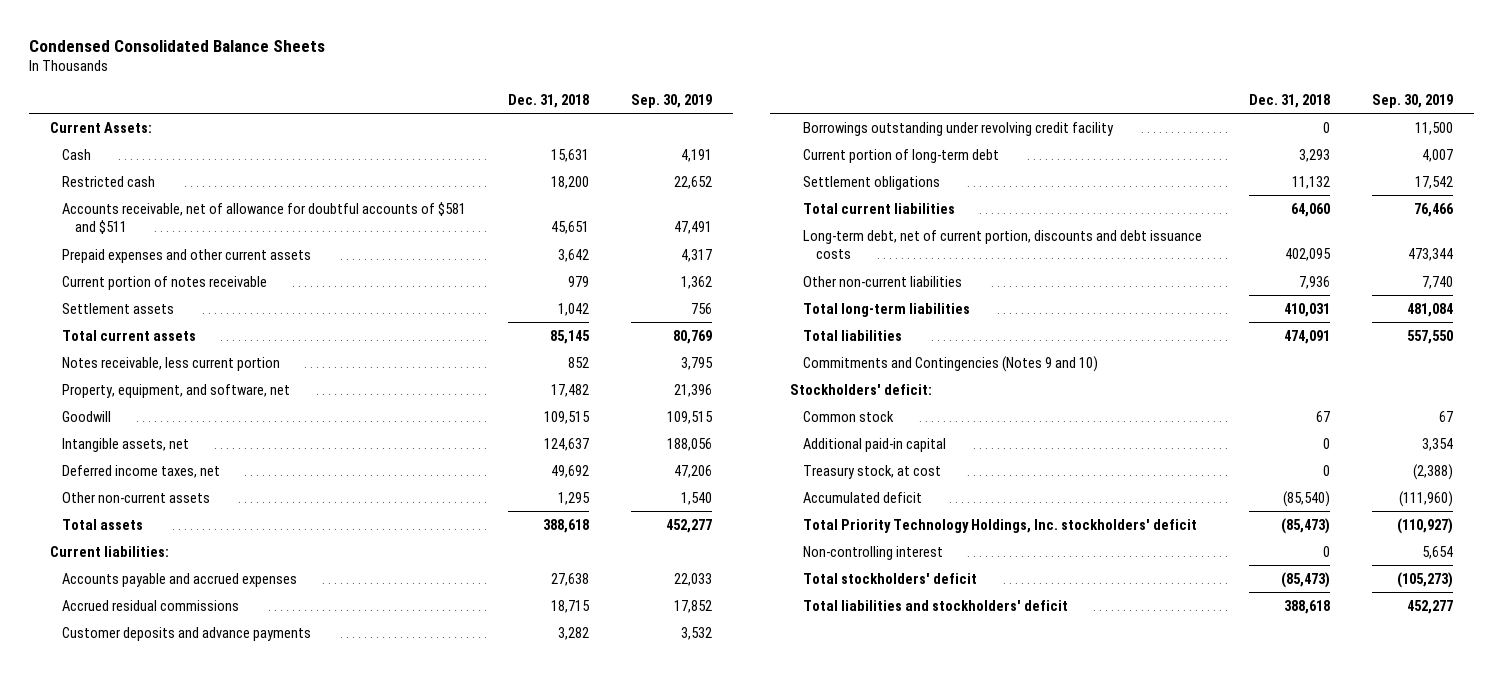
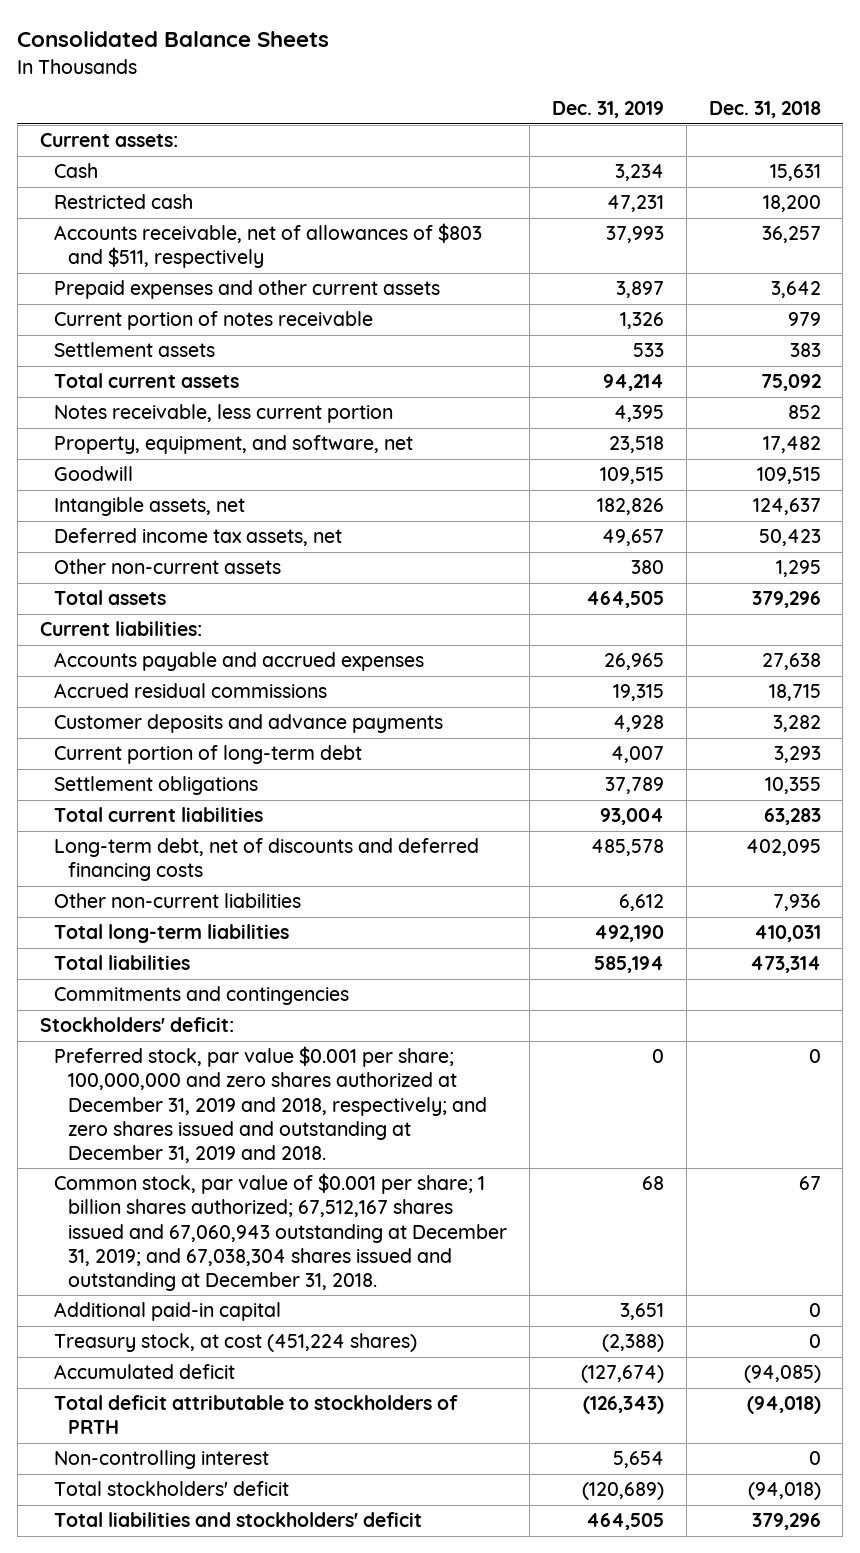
- Condensed Consolidated Balance Sheets
+ Consolidated Balance Sheets
- | Dec. 31, 2018 | Sep. 30, 2019
+ | Dec. 31, 2019 | Dec. 31, 2018
- Current Assets:
+ Current assets:
- Accounts receivable, net of allowance for doubtful accounts of $581 and $511 | 45,651 | 47,491
+ Accounts receivable, net of allowances of $803 and $511, respectively | 37,993 | 36,257
- Settlement assets | 1,042 | 756
- Total current assets | 85,145 | 80,769
+ Settlement assets | 533 | 383
+ Total current assets | 94,214 | 75,092
- Deferred income taxes, net | 49,692 | 47,206
+ Deferred income tax assets, net | 49,657 | 50,423
- Total assets | 388,618 | 452,277
+ Total assets | 464,505 | 379,296
- Borrowings outstanding under revolving credit facility | 0 | 11,500
- Settlement obligations | 11,132 | 17,542
- Total current liabilities | 64,060 | 76,466
- Long-term debt, net of current portion, discounts and debt issuance costs | 402,095 | 473,344
+ Settlement obligations | 37,789 | 10,355
+ Total current liabilities | 93,004 | 63,283
+ Long-term debt, net of discounts and deferred financing costs | 485,578 | 402,095
- Total liabilities | 474,091 | 557,550
- Commitments and Contingencies (Notes 9 and 10)
+ Total liabilities | 585,194 | 473,314
+ Commitments and contingencies
- Common stock | 67 | 67
+ Preferred stock, par value $0.001 per share; 100,000,000 and zero shares authorized at December 31, 2019 and 2018, respectively; and zero shares issued and outstanding at December 31, 2019 and 2018. | 0 | 0
+ Common stock, par value of $0.001 per share; 1 billion shares authorized; 67,512,167 shares issued and 67,060,943 outstanding at December 31, 2019; and 67,038,304 shares issued and outstanding at December 31, 2018. | 68 | 67
- Treasury stock, at cost | 0 | (2,388)
- Accumulated deficit | (85,540) | (111,960)
- Total Priority Technology Holdings, Inc. stockholders' deficit | (85,473) | (110,927)
+ Treasury stock, at cost (451,224 shares) | (2,388) | 0
+ Accumulated deficit | (127,674) | (94,085)
+ Total deficit attributable to stockholders of PRTH | (126,343) | (94,018)
- Total stockholders' deficit | (85,473) | (105,273)
- Total liabilities and stockholders' deficit | 388,618 | 452,277
+ Total stockholders' deficit | (120,689) | (94,018)
+ Total liabilities and stockholders' deficit | 464,505 | 379,296

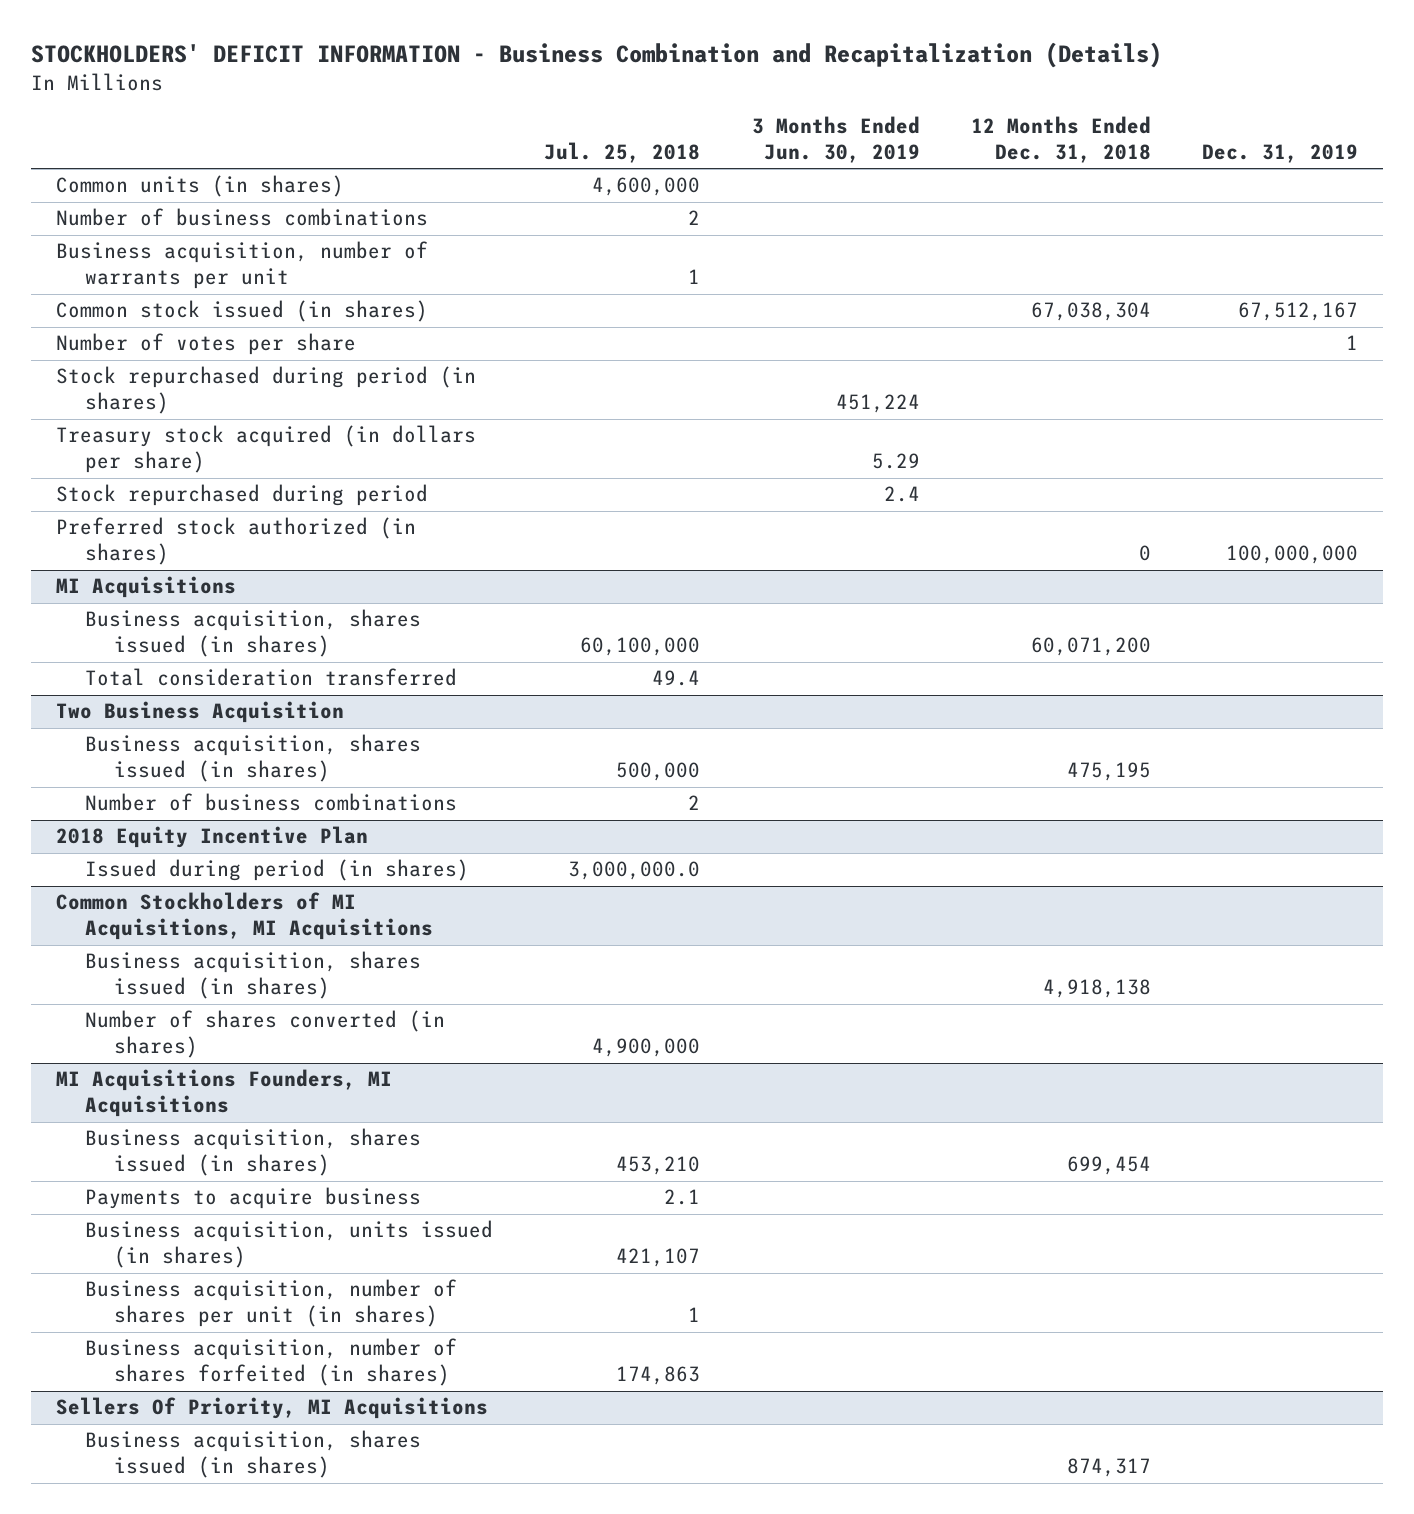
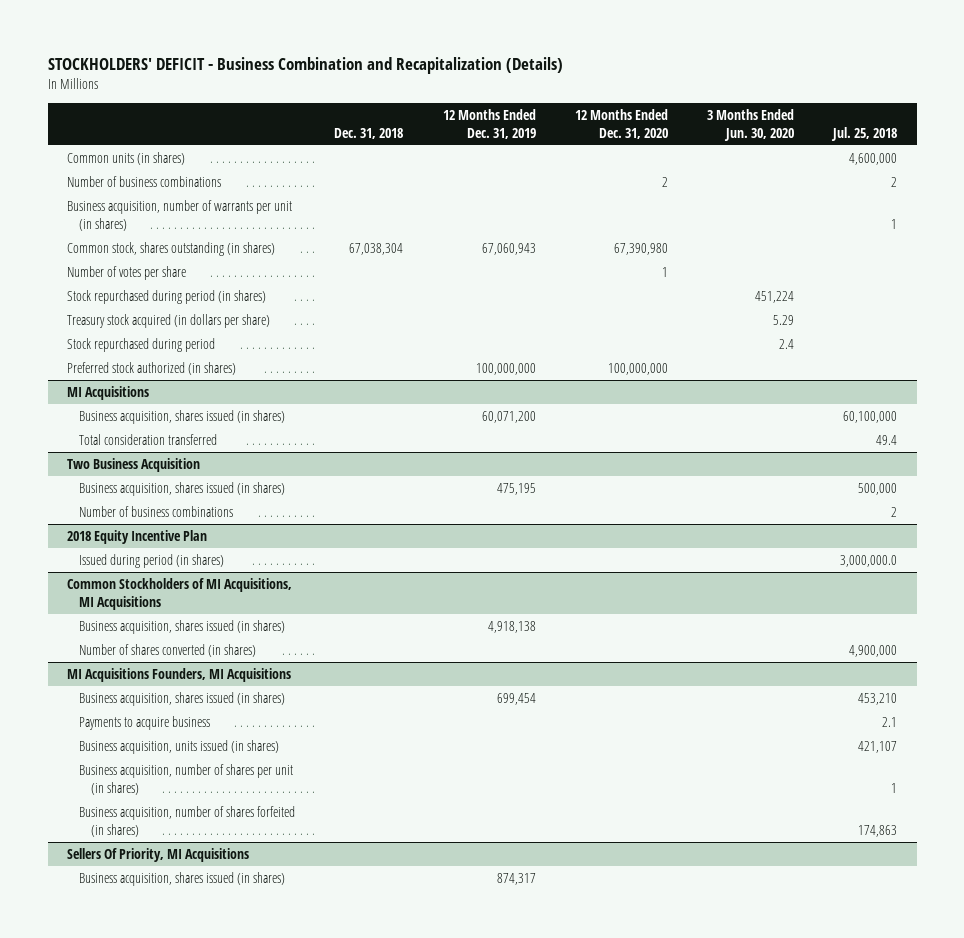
- STOCKHOLDERS' DEFICIT INFORMATION - Business Combination and Recapitalization (Details)
+ STOCKHOLDERS' DEFICIT - Business Combination and Recapitalization (Details)
- | Jul. 25, 2018 | 3 Months Ended Jun. 30, 2019 | 12 Months Ended Dec. 31, 2018 | Dec. 31, 2019
+ | Dec. 31, 2018 | 12 Months Ended Dec. 31, 2019 | 12 Months Ended Dec. 31, 2020 | 3 Months Ended Jun. 30, 2020 | Jul. 25, 2018
- Business acquisition, number of warrants per unit | 1 | | |
- Common stock issued (in shares) | | | 67,038,304 | 67,512,167
+ Business acquisition, number of warrants per unit (in shares) | | | | | 1
+ Common stock, shares outstanding (in shares) | 67,038,304 | 67,060,943 | 67,390,980 | |

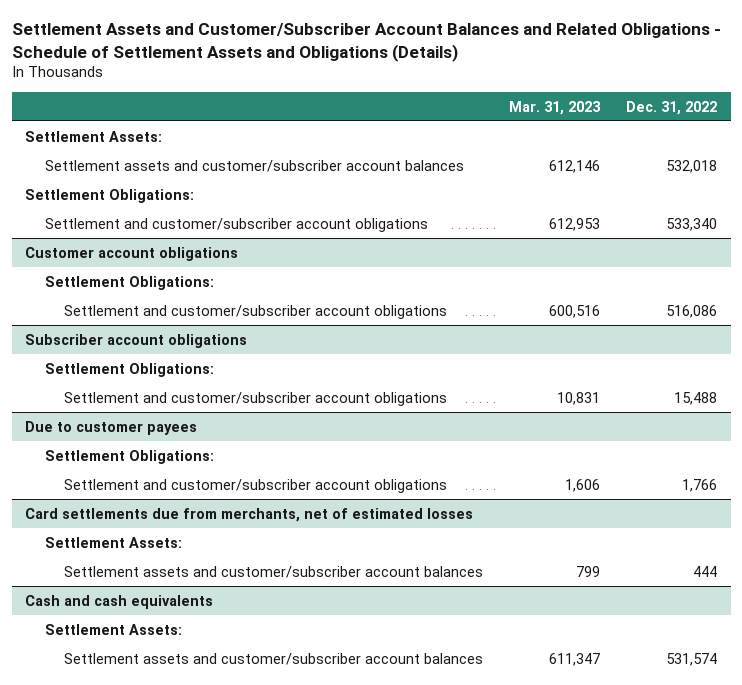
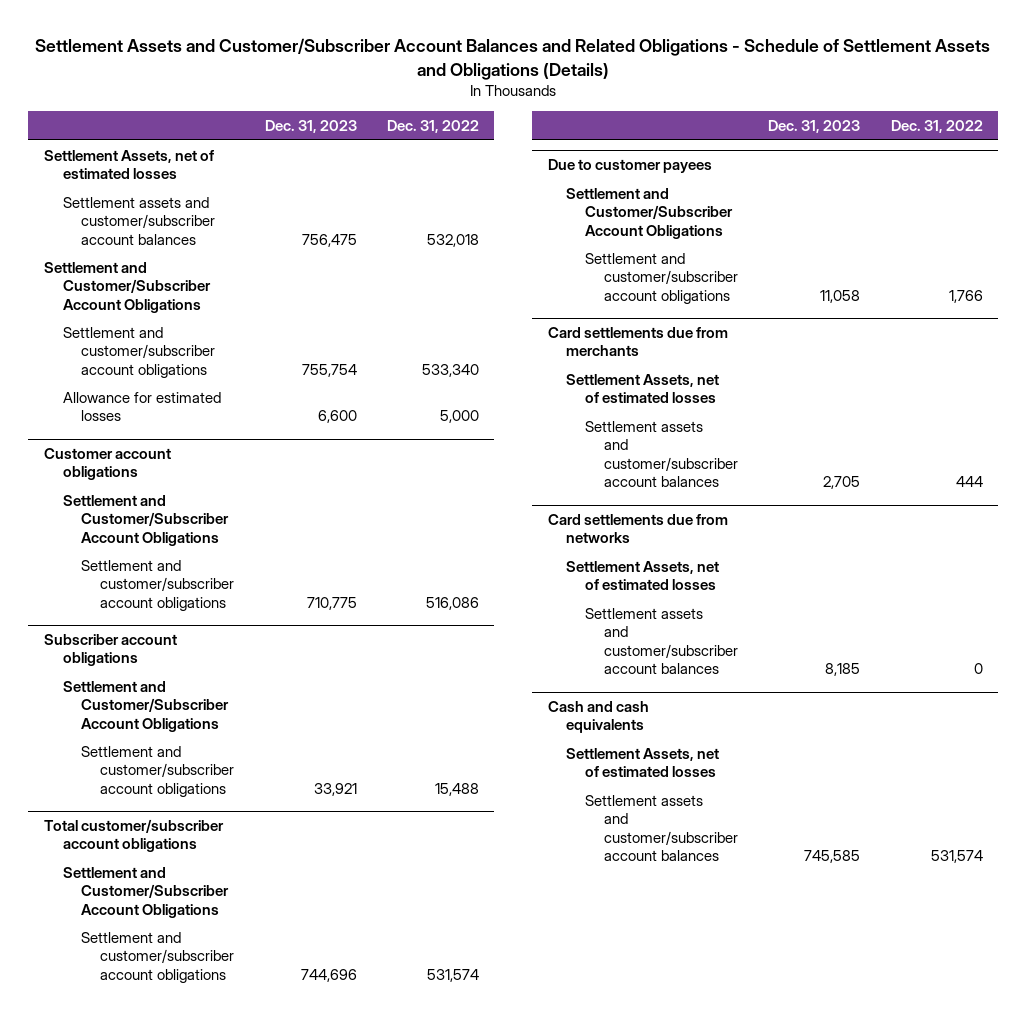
- | Mar. 31, 2023 | Dec. 31, 2022
+ | Dec. 31, 2023 | Dec. 31, 2022
- Settlement Assets:
+ Settlement Assets, net of estimated losses
- Settlement Obligations:
+ Settlement and Customer/Subscriber Account Obligations
+ Allowance for estimated losses | 6,600 | 5,000
@ Customer account obligations
- Settlement Obligations:
+ Settlement and Customer/Subscriber Account Obligations
@ Subscriber account obligations
- Settlement Obligations:
+ Settlement and Customer/Subscriber Account Obligations
+ Total customer/subscriber account obligations
+ Settlement and Customer/Subscriber Account Obligations
+ Settlement and customer/subscriber account obligations | 744,696 | 531,574
@ Due to customer payees
- Settlement Obligations:
+ Settlement and Customer/Subscriber Account Obligations
- Card settlements due from merchants, net of estimated losses
- Settlement Assets:
+ Card settlements due from merchants
+ Settlement Assets, net of estimated losses
+ Card settlements due from networks
+ Settlement Assets, net of estimated losses
+ Settlement assets and customer/subscriber account balances | 8,185 | 0
@ Cash and cash equivalents
- Settlement Assets:
+ Settlement Assets, net of estimated losses

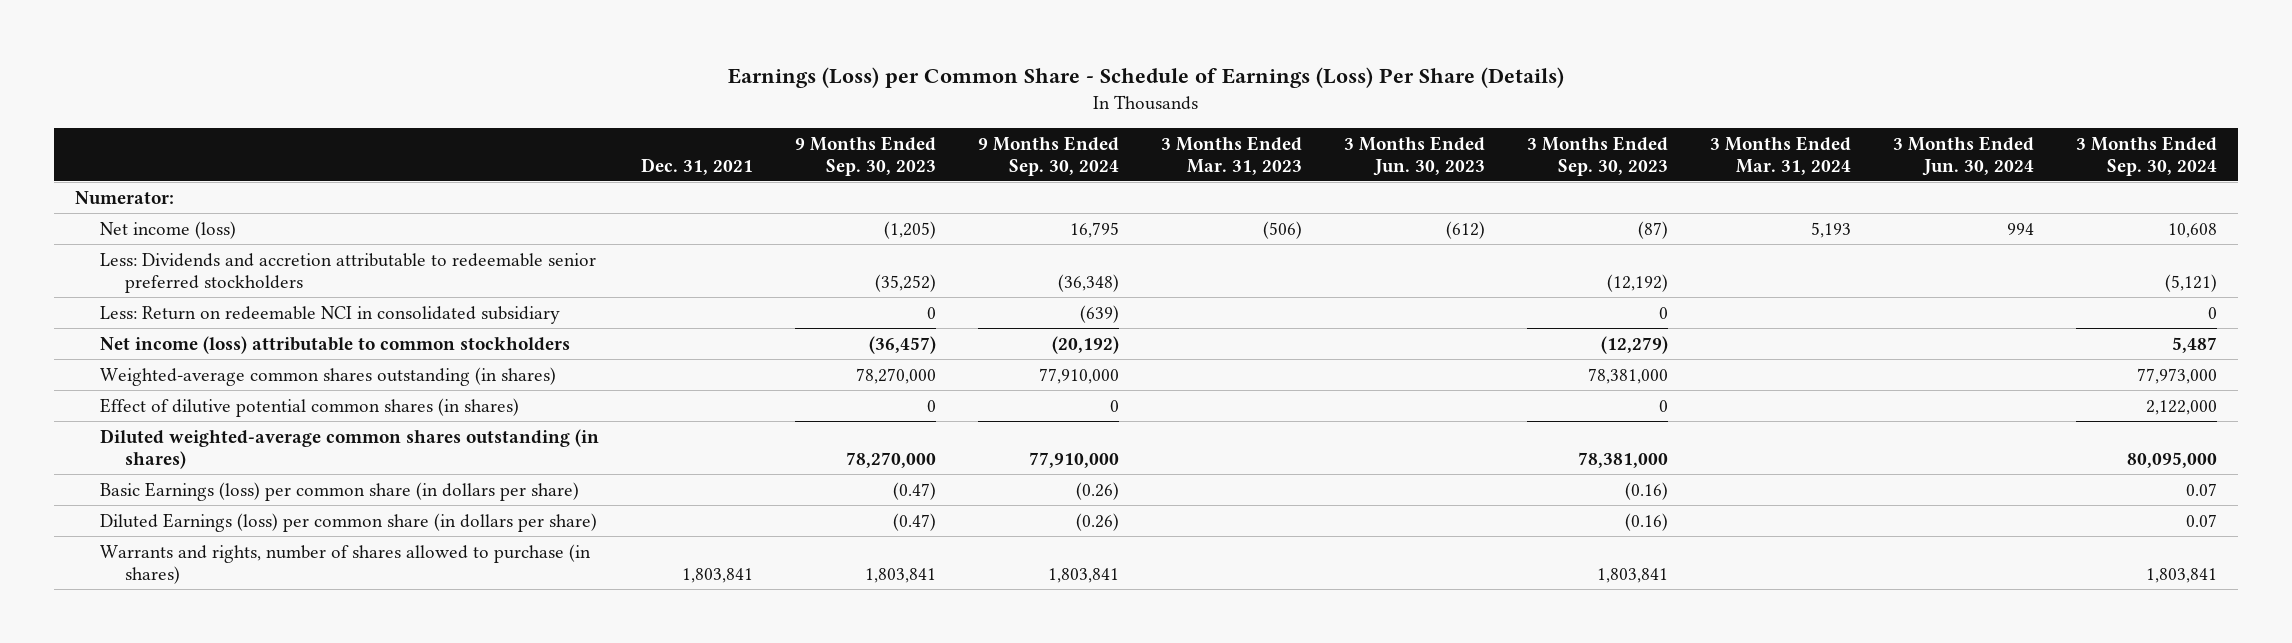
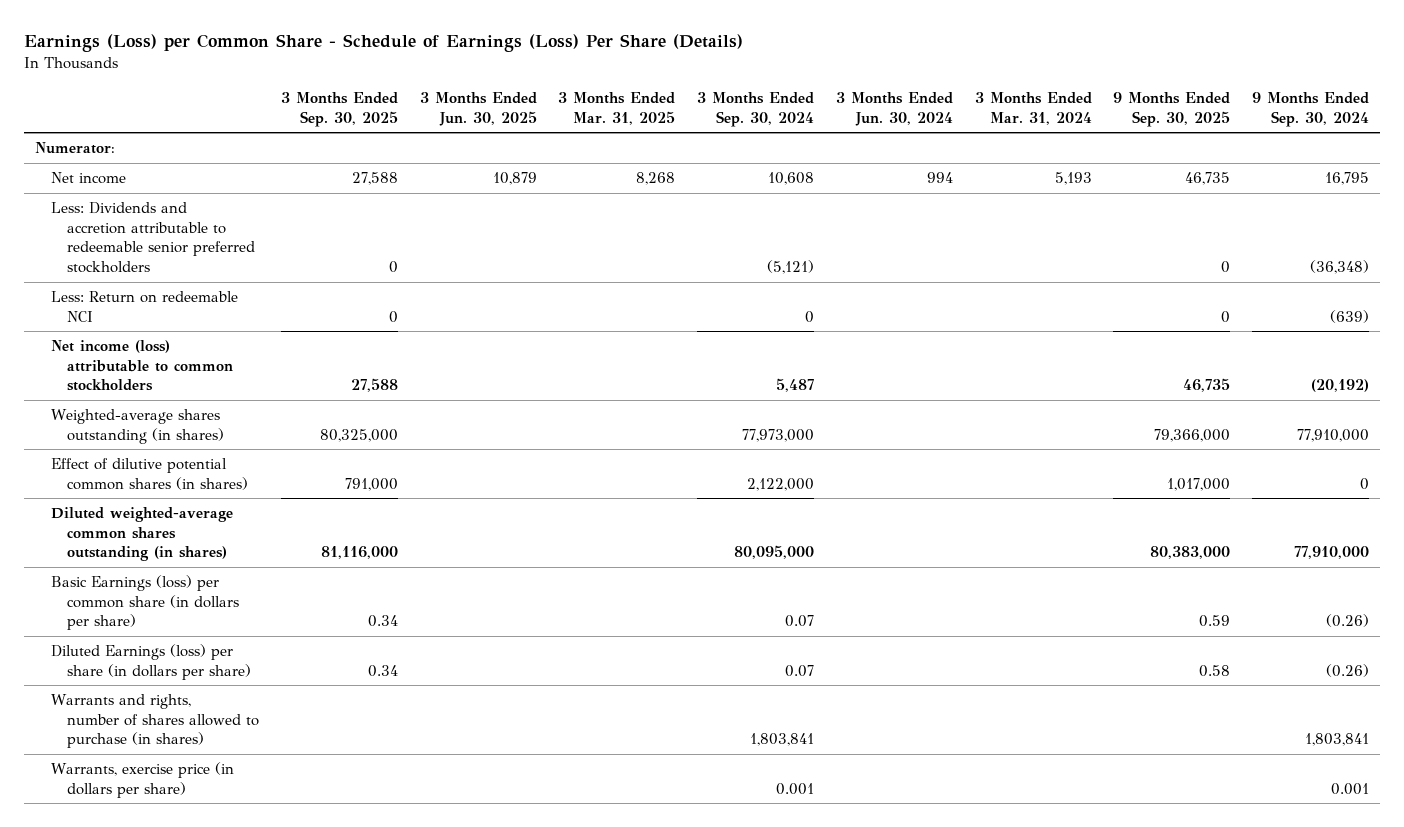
- | Dec. 31, 2021 | 9 Months Ended Sep. 30, 2023 | 9 Months Ended Sep. 30, 2024 | 3 Months Ended Mar. 31, 2023 | 3 Months Ended Jun. 30, 2023 | 3 Months Ended Sep. 30, 2023 | 3 Months Ended Mar. 31, 2024 | 3 Months Ended Jun. 30, 2024 | 3 Months Ended Sep. 30, 2024
+ | 3 Months Ended Sep. 30, 2025 | 3 Months Ended Jun. 30, 2025 | 3 Months Ended Mar. 31, 2025 | 3 Months Ended Sep. 30, 2024 | 3 Months Ended Jun. 30, 2024 | 3 Months Ended Mar. 31, 2024 | 9 Months Ended Sep. 30, 2025 | 9 Months Ended Sep. 30, 2024
- Net income (loss) | | (1,205) | 16,795 | (506) | (612) | (87) | 5,193 | 994 | 10,608
+ Net income | 27,588 | 10,879 | 8,268 | 10,608 | 994 | 5,193 | 46,735 | 16,795
- Less: Return on redeemable NCI in consolidated subsidiary | | 0 | (639) | | | 0 | | | 0
+ Less: Return on redeemable NCI | 0 | | | 0 | | | 0 | (639)
- Weighted-average common shares outstanding (in shares) | | 78,270,000 | 77,910,000 | | | 78,381,000 | | | 77,973,000
+ Weighted-average shares outstanding (in shares) | 80,325,000 | | | 77,973,000 | | | 79,366,000 | 77,910,000
- Diluted Earnings (loss) per common share (in dollars per share) | | (0.47) | (0.26) | | | (0.16) | | | 0.07
+ Diluted Earnings (loss) per share (in dollars per share) | 0.34 | | | 0.07 | | | 0.58 | (0.26)
+ Warrants, exercise price (in dollars per share) | | | | 0.001 | | | | 0.001

